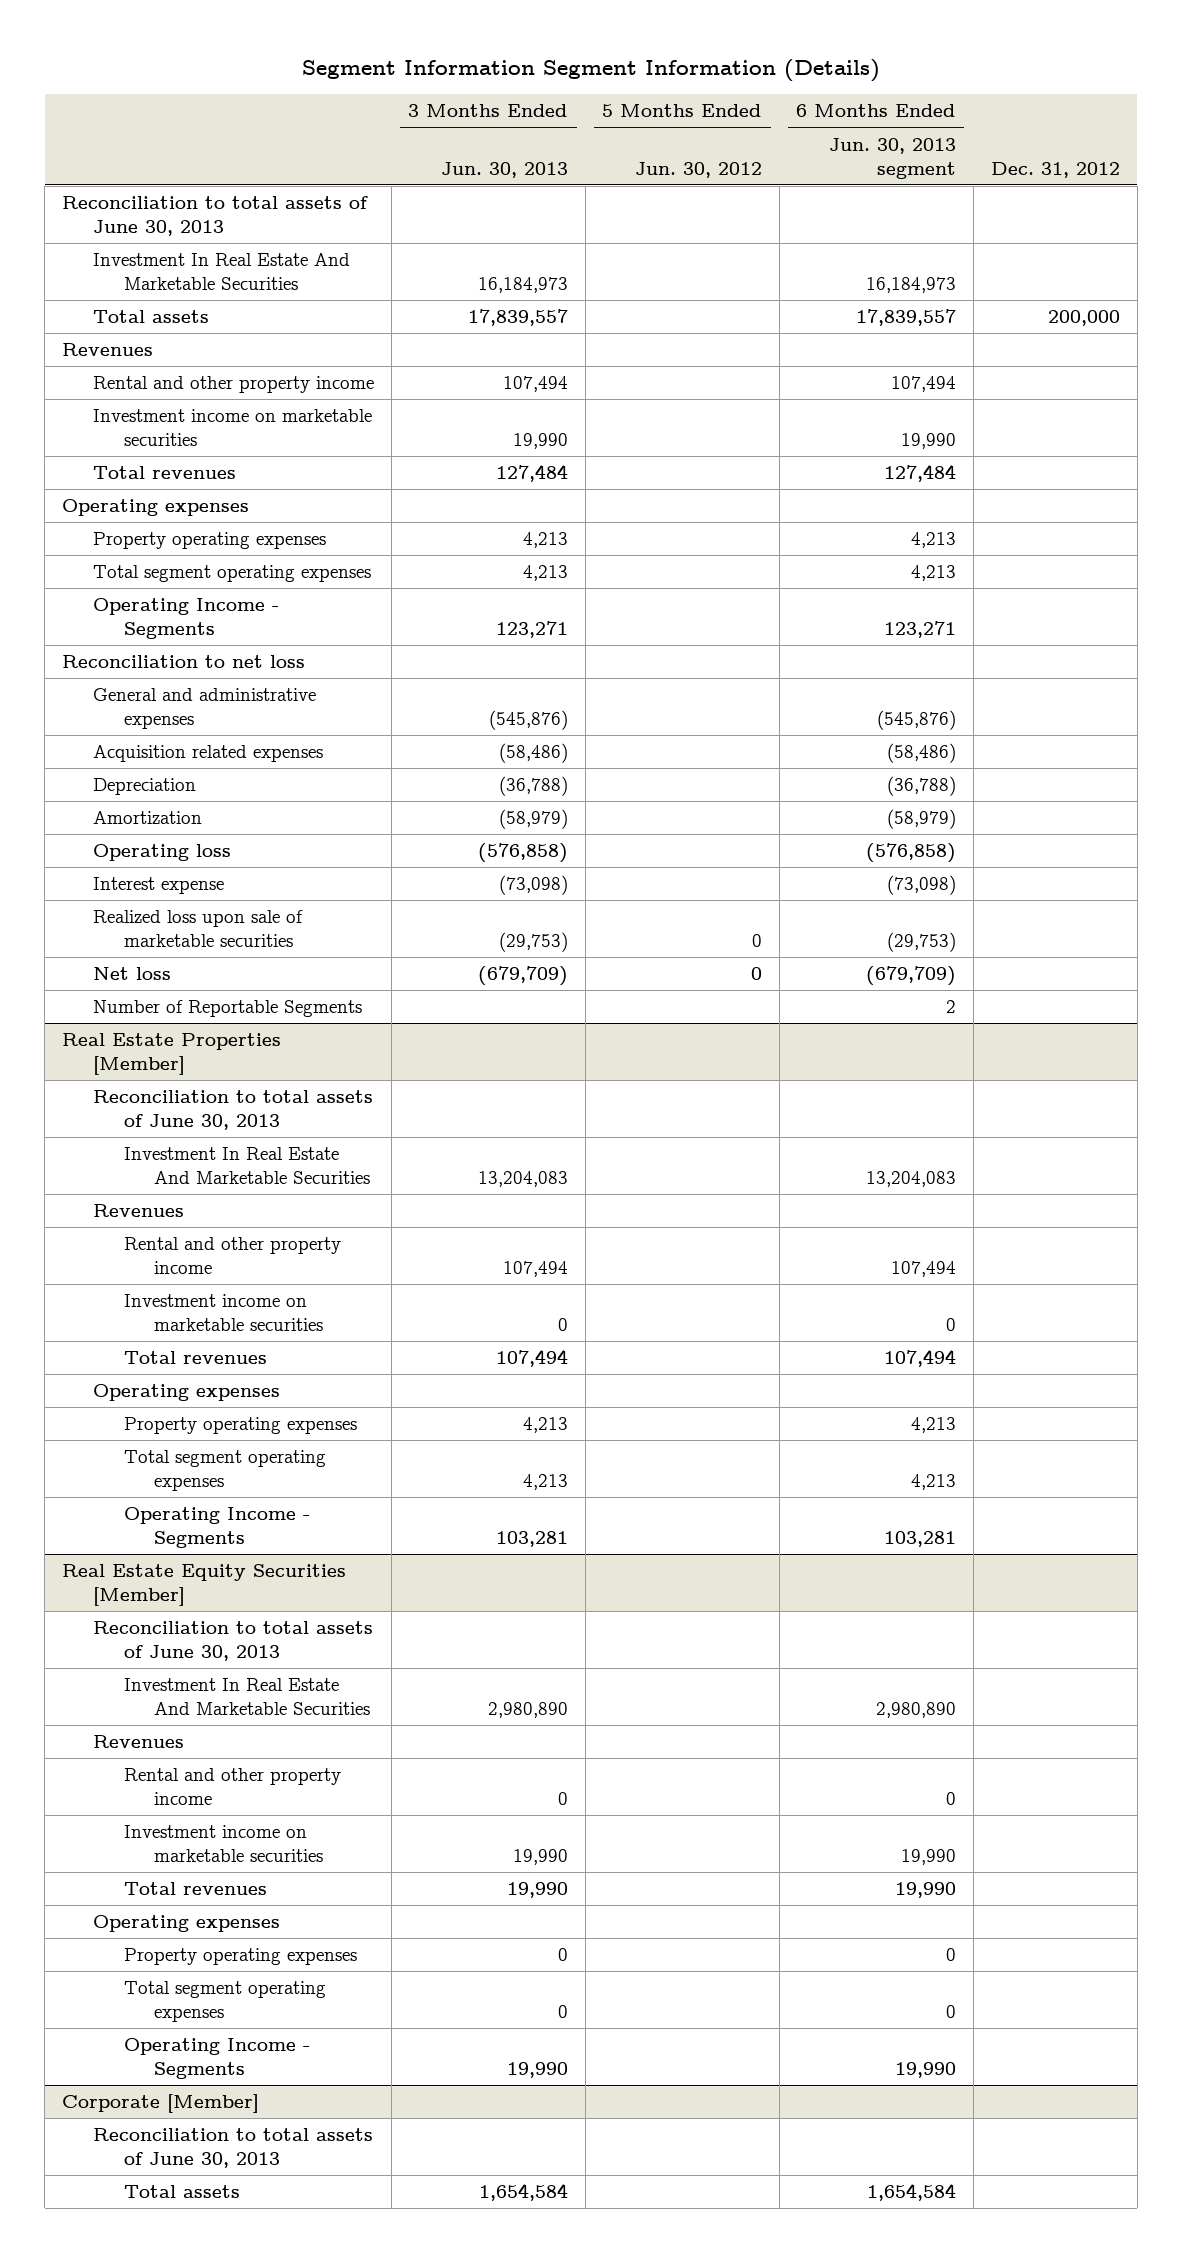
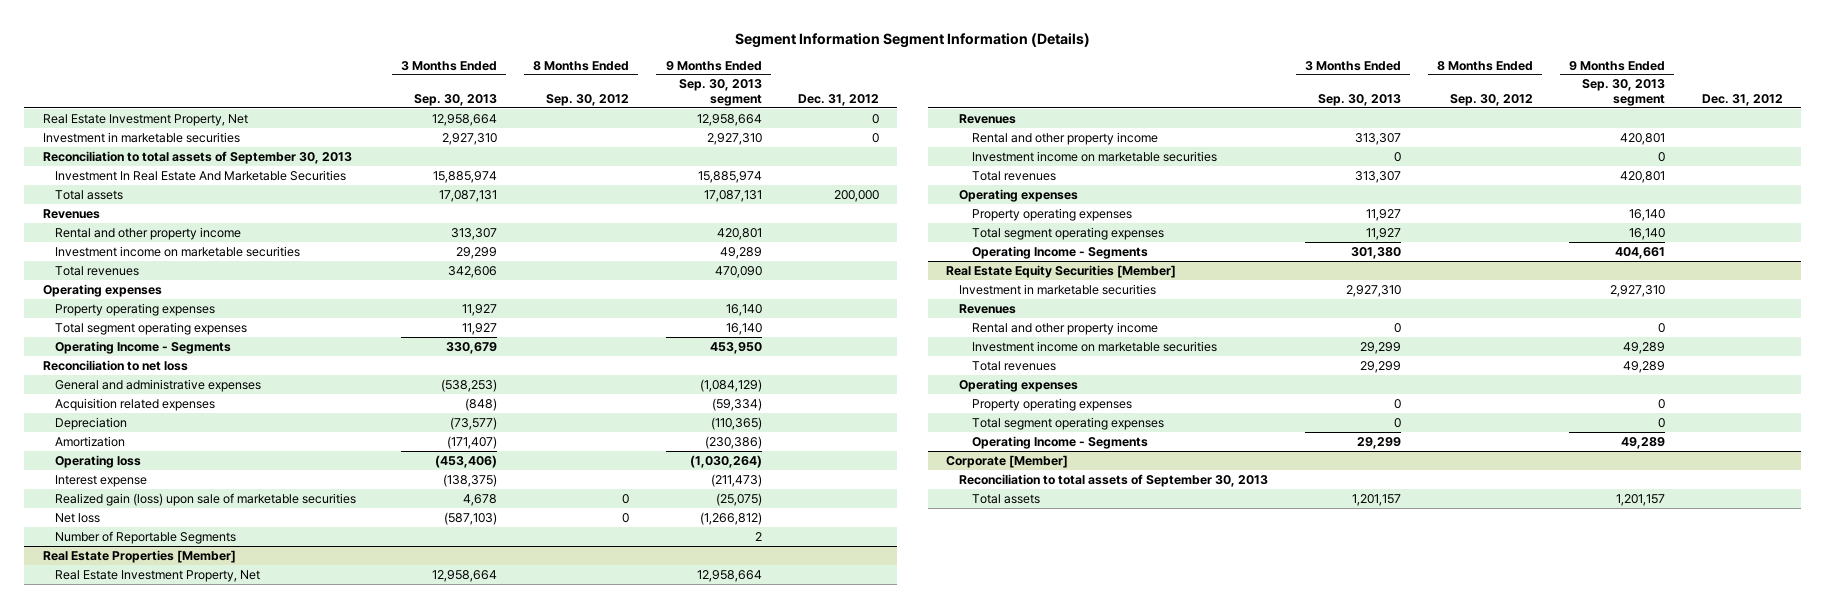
- | 3 Months Ended Jun. 30, 2013 | 5 Months Ended Jun. 30, 2012 | 6 Months Ended Jun. 30, 2013 segment | Dec. 31, 2012
+ | 3 Months Ended Sep. 30, 2013 | 8 Months Ended Sep. 30, 2012 | 9 Months Ended Sep. 30, 2013 segment | Dec. 31, 2012
- Reconciliation to total assets of June 30, 2013
+ Real Estate Investment Property, Net | 12,958,664 | | 12,958,664 | 0
+ Investment in marketable securities | 2,927,310 | | 2,927,310 | 0
+ Reconciliation to total assets of September 30, 2013
- Realized loss upon sale of marketable securities | (29,753) | 0 | (29,753) |
+ Realized gain (loss) upon sale of marketable securities | 4,678 | 0 | (25,075) |
@ Real Estate Properties [Member]
- Reconciliation to total assets of June 30, 2013
- Investment In Real Estate And Marketable Securities | 13,204,083 | | 13,204,083 |
+ Real Estate Investment Property, Net | 12,958,664 | | 12,958,664 |
@ Real Estate Equity Securities [Member]
- Reconciliation to total assets of June 30, 2013
- Investment In Real Estate And Marketable Securities | 2,980,890 | | 2,980,890 |
+ Investment in marketable securities | 2,927,310 | | 2,927,310 |
@ Corporate [Member]
- Reconciliation to total assets of June 30, 2013
+ Reconciliation to total assets of September 30, 2013

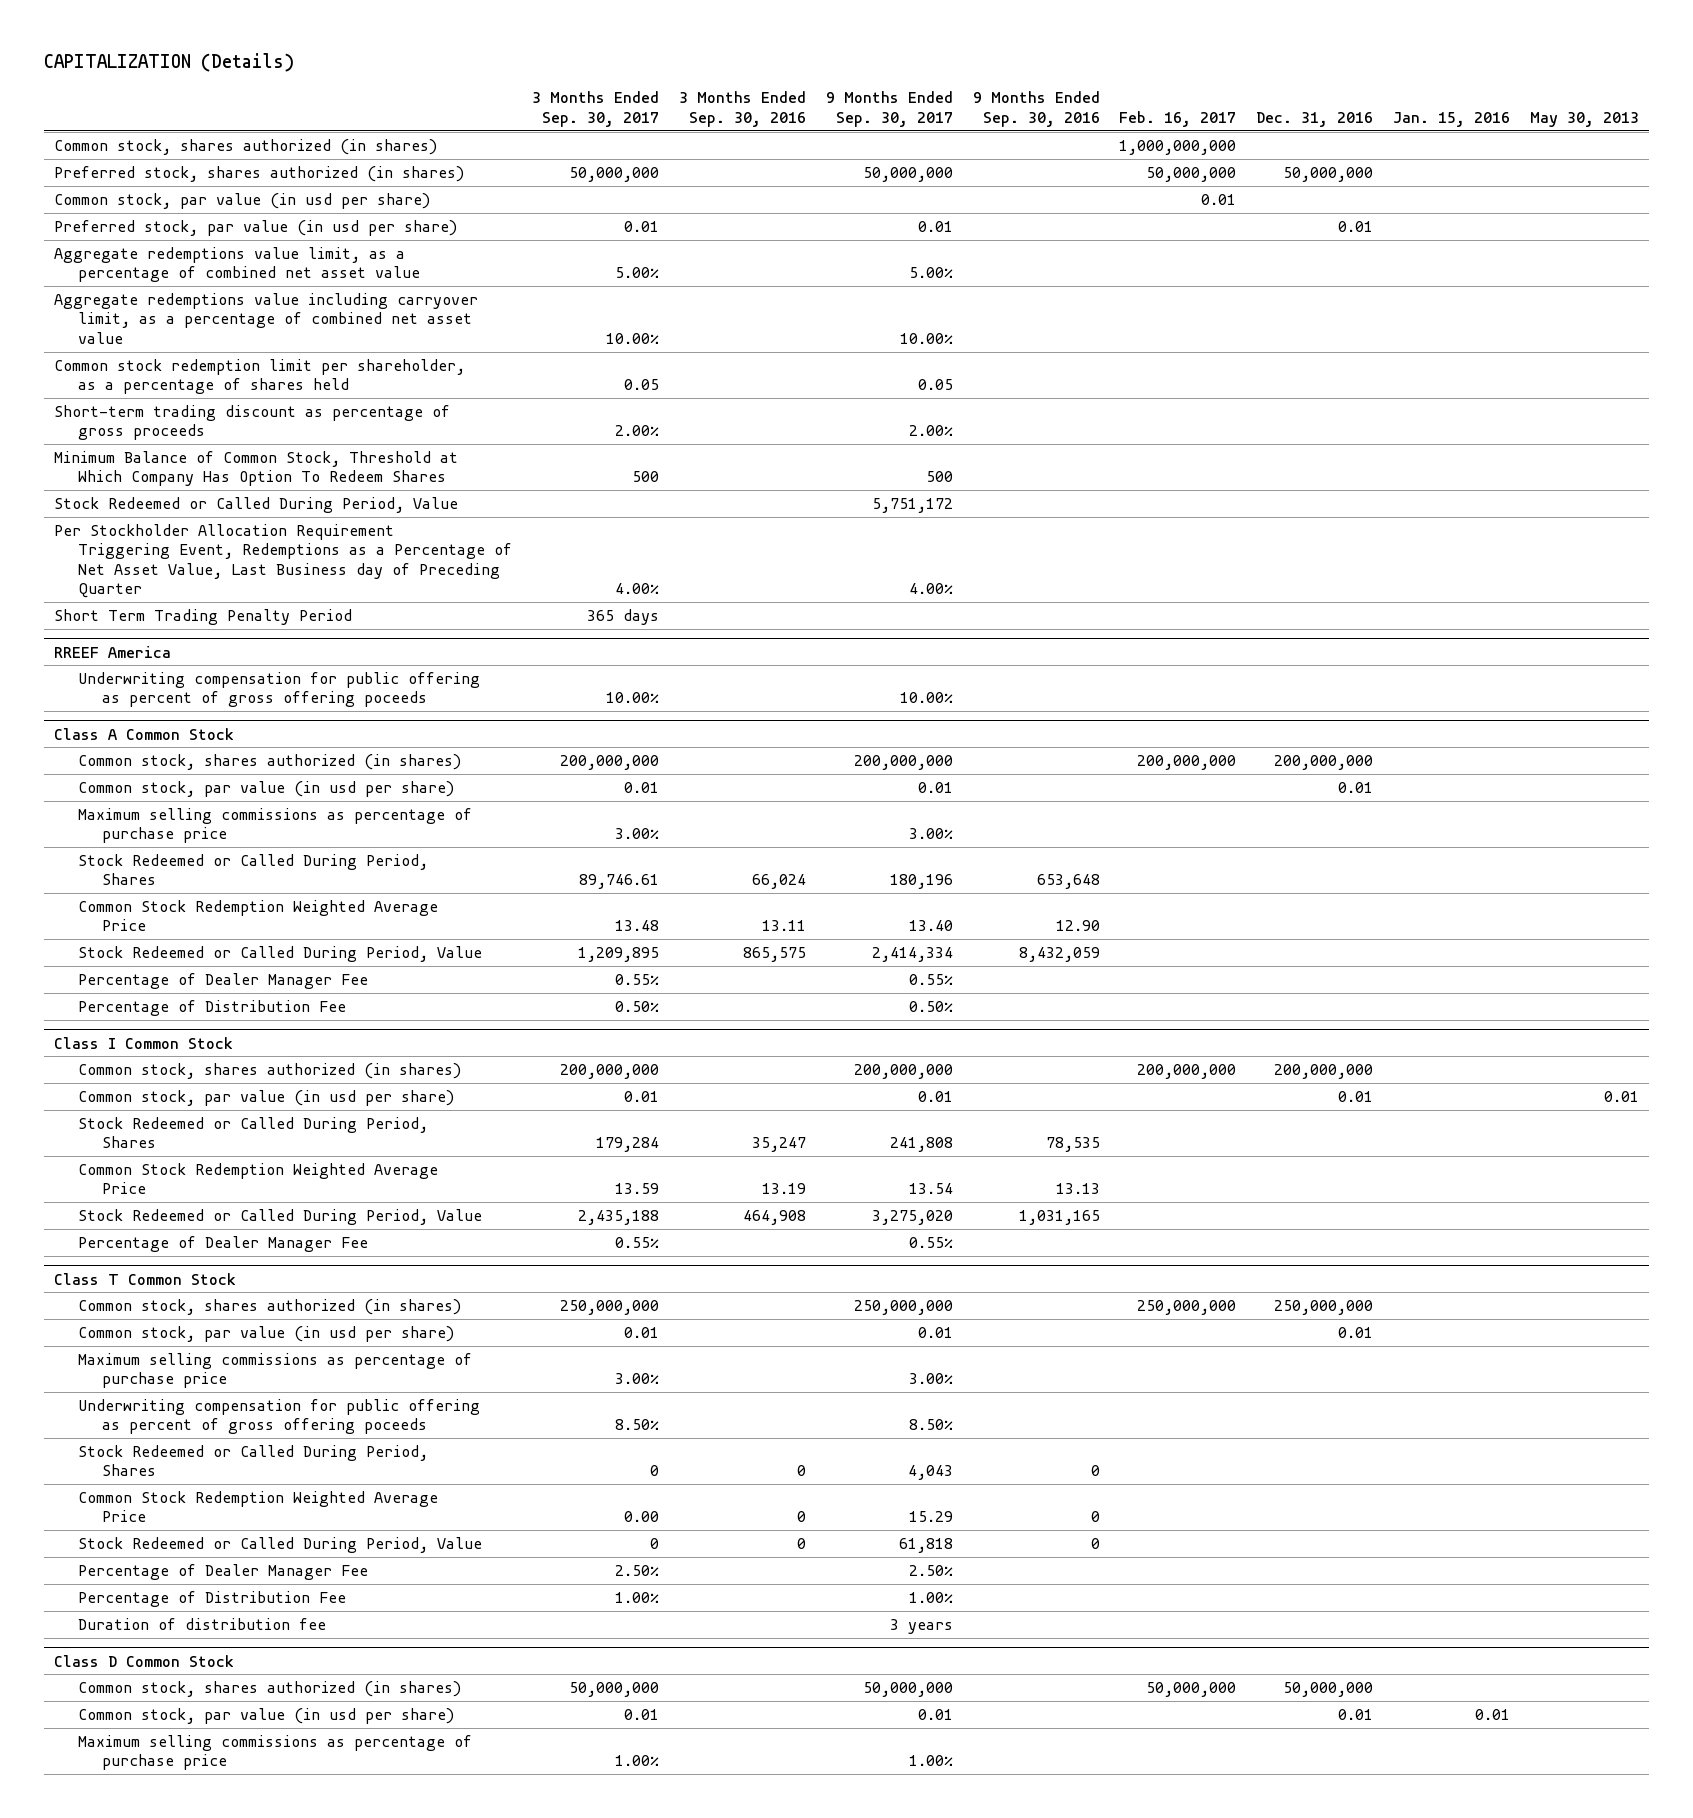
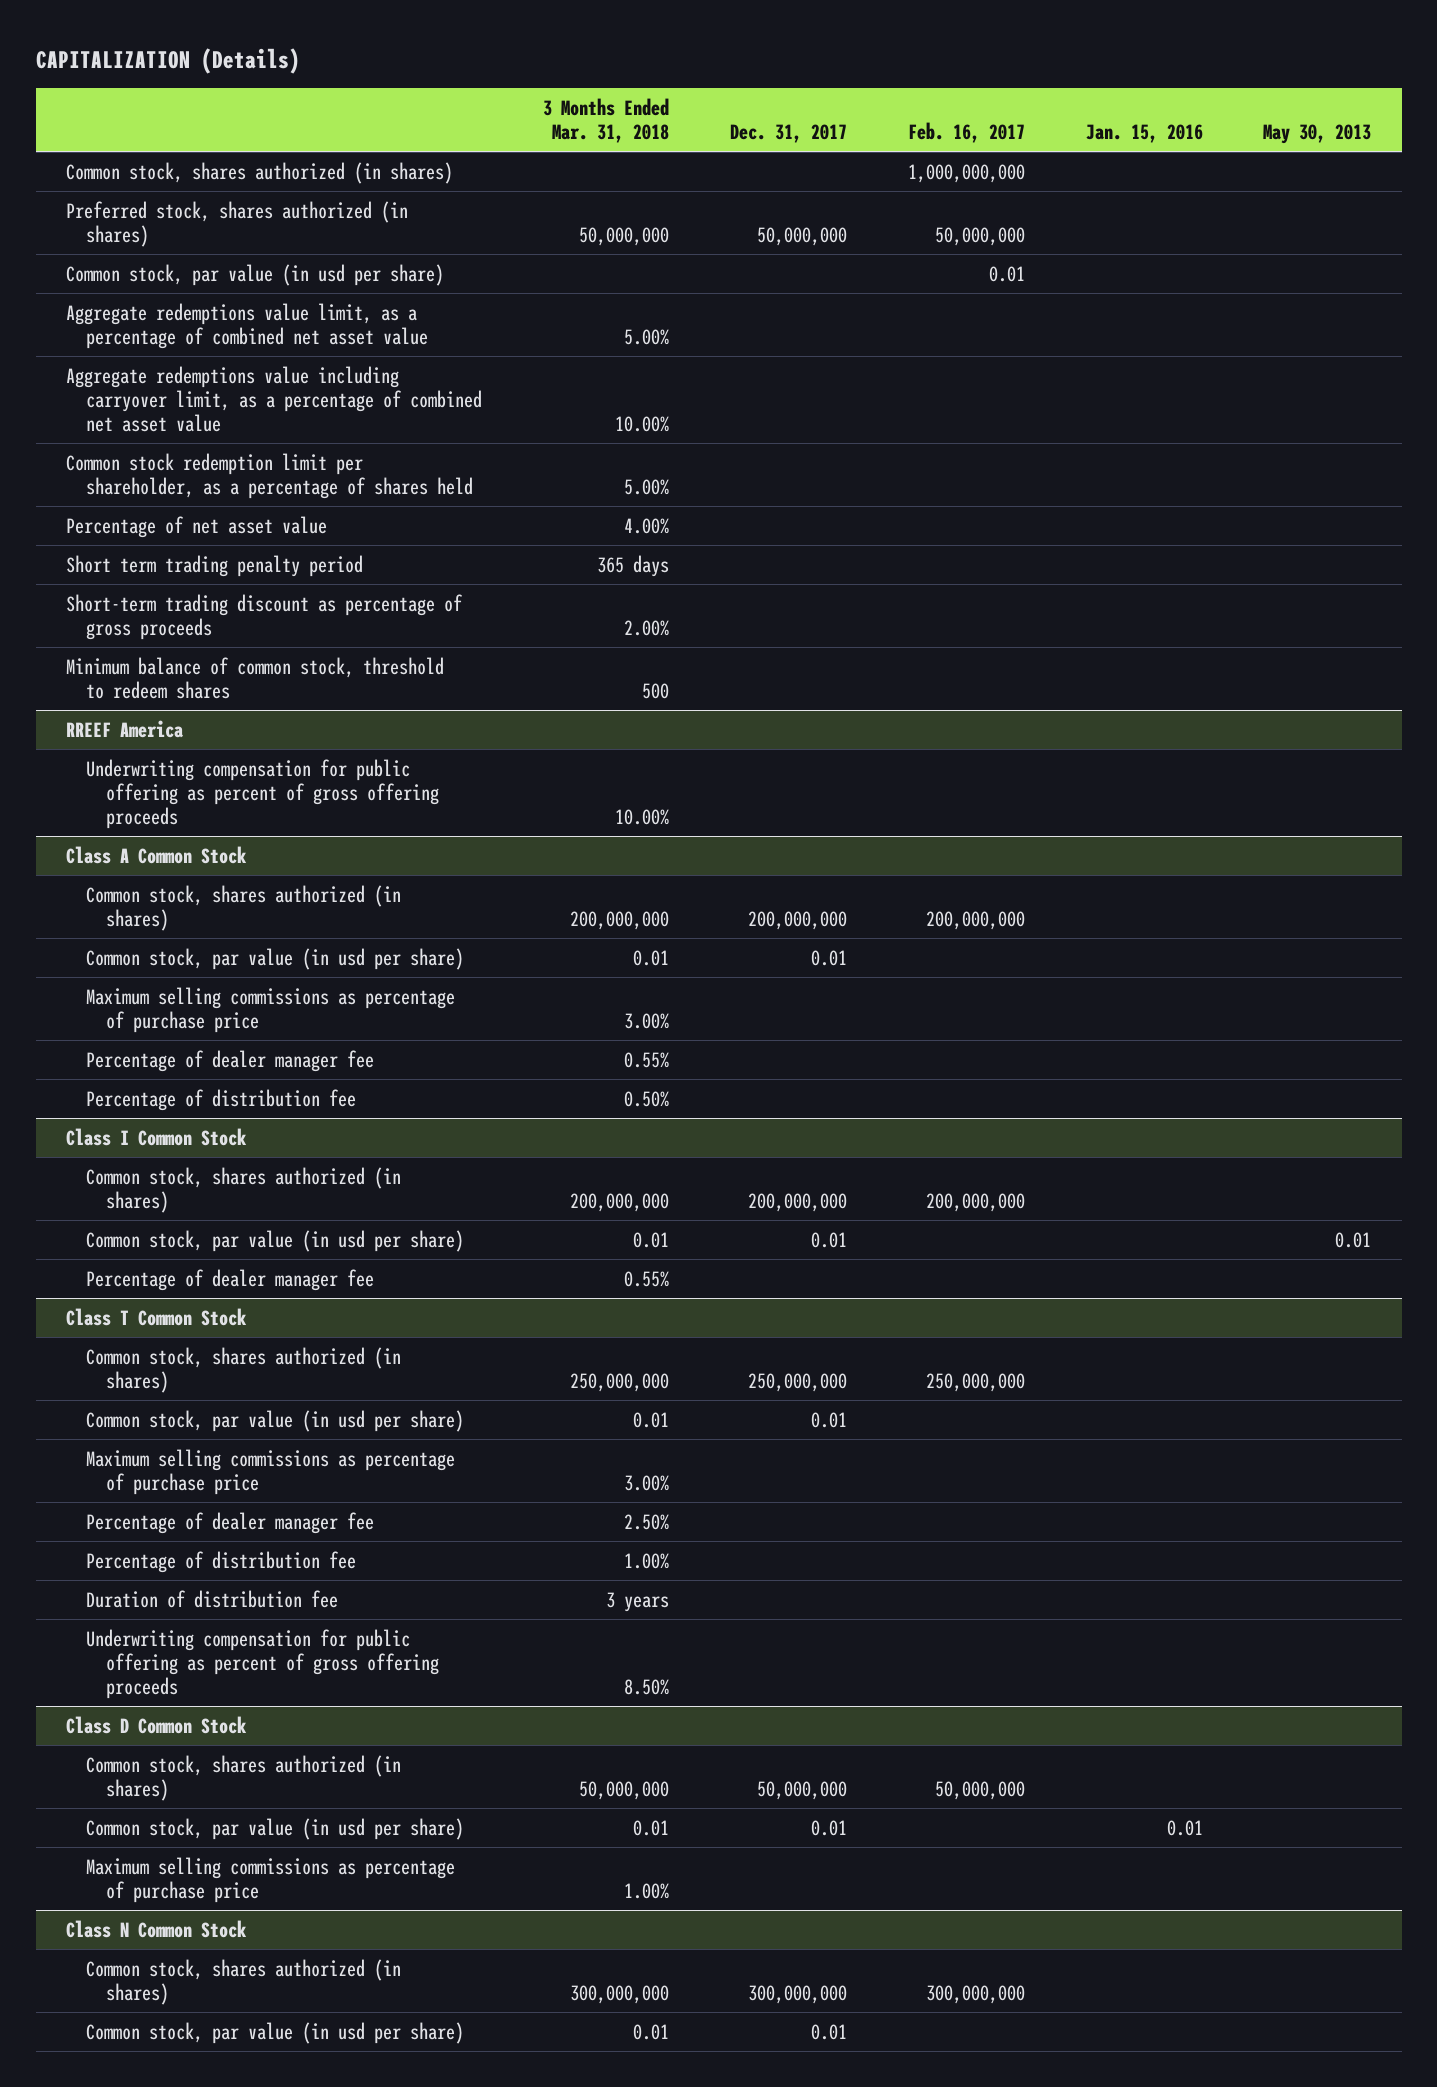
- | 3 Months Ended Sep. 30, 2017 | 3 Months Ended Sep. 30, 2016 | 9 Months Ended Sep. 30, 2017 | 9 Months Ended Sep. 30, 2016 | Feb. 16, 2017 | Dec. 31, 2016 | Jan. 15, 2016 | May 30, 2013
+ | 3 Months Ended Mar. 31, 2018 | Dec. 31, 2017 | Feb. 16, 2017 | Jan. 15, 2016 | May 30, 2013
- Preferred stock, par value (in usd per share) | 0.01 | | 0.01 | | | 0.01 | |
+ Percentage of net asset value | 4.00% | | | |
+ Short term trading penalty period | 365 days | | | |
- Minimum Balance of Common Stock, Threshold at Which Company Has Option To Redeem Shares | 500 | | 500 | | | | |
- Stock Redeemed or Called During Period, Value | | | 5,751,172 | | | | |
- Per Stockholder Allocation Requirement Triggering Event, Redemptions as a Percentage of Net Asset Value, Last Business day of Preceding Quarter | 4.00% | | 4.00% | | | | |
- Short Term Trading Penalty Period | 365 days | | | | | | |
+ Minimum balance of common stock, threshold to redeem shares | 500 | | | |
@ RREEF America
- Underwriting compensation for public offering as percent of gross offering poceeds | 10.00% | | 10.00% | | | | |
+ Underwriting compensation for public offering as percent of gross offering proceeds | 10.00% | | | |
@ Class A Common Stock
- Stock Redeemed or Called During Period, Shares | 89,746.61 | 66,024 | 180,196 | 653,648 | | | |
- Common Stock Redemption Weighted Average Price | 13.48 | 13.11 | 13.40 | 12.90 | | | |
- Stock Redeemed or Called During Period, Value | 1,209,895 | 865,575 | 2,414,334 | 8,432,059 | | | |
- Percentage of Dealer Manager Fee | 0.55% | | 0.55% | | | | |
- Percentage of Distribution Fee | 0.50% | | 0.50% | | | | |
+ Percentage of dealer manager fee | 0.55% | | | |
+ Percentage of distribution fee | 0.50% | | | |
@ Class I Common Stock
- Stock Redeemed or Called During Period, Shares | 179,284 | 35,247 | 241,808 | 78,535 | | | |
- Common Stock Redemption Weighted Average Price | 13.59 | 13.19 | 13.54 | 13.13 | | | |
- Stock Redeemed or Called During Period, Value | 2,435,188 | 464,908 | 3,275,020 | 1,031,165 | | | |
- Percentage of Dealer Manager Fee | 0.55% | | 0.55% | | | | |
+ Percentage of dealer manager fee | 0.55% | | | |
@ Class T Common Stock
- Underwriting compensation for public offering as percent of gross offering poceeds | 8.50% | | 8.50% | | | | |
- Stock Redeemed or Called During Period, Shares | 0 | 0 | 4,043 | 0 | | | |
- Common Stock Redemption Weighted Average Price | 0.00 | 0 | 15.29 | 0 | | | |
- Stock Redeemed or Called During Period, Value | 0 | 0 | 61,818 | 0 | | | |
- Percentage of Dealer Manager Fee | 2.50% | | 2.50% | | | | |
- Percentage of Distribution Fee | 1.00% | | 1.00% | | | | |
+ Percentage of dealer manager fee | 2.50% | | | |
+ Percentage of distribution fee | 1.00% | | | |
+ Underwriting compensation for public offering as percent of gross offering proceeds | 8.50% | | | |
+ Class N Common Stock
+ Common stock, shares authorized (in shares) | 300,000,000 | 300,000,000 | 300,000,000 | |
+ Common stock, par value (in usd per share) | 0.01 | 0.01 | | |

